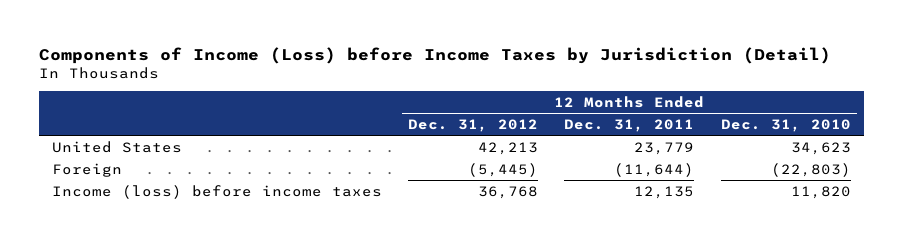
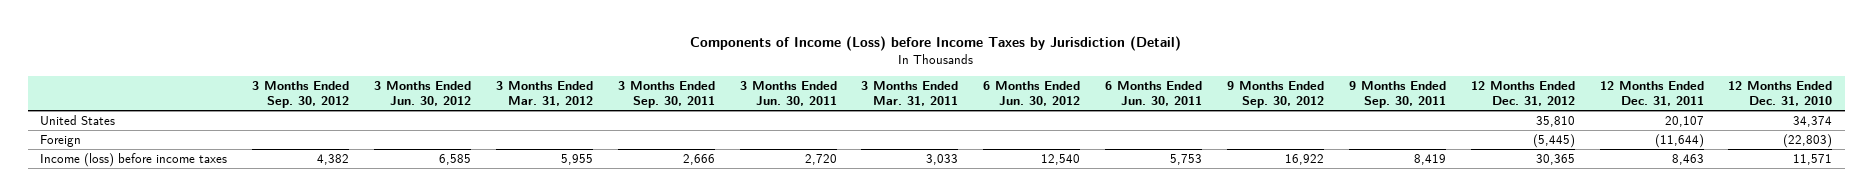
- | 12 Months Ended Dec. 31, 2012 | 12 Months Ended Dec. 31, 2011 | 12 Months Ended Dec. 31, 2010
+ | 3 Months Ended Sep. 30, 2012 | 3 Months Ended Jun. 30, 2012 | 3 Months Ended Mar. 31, 2012 | 3 Months Ended Sep. 30, 2011 | 3 Months Ended Jun. 30, 2011 | 3 Months Ended Mar. 31, 2011 | 6 Months Ended Jun. 30, 2012 | 6 Months Ended Jun. 30, 2011 | 9 Months Ended Sep. 30, 2012 | 9 Months Ended Sep. 30, 2011 | 12 Months Ended Dec. 31, 2012 | 12 Months Ended Dec. 31, 2011 | 12 Months Ended Dec. 31, 2010
- United States | 42,213 | 23,779 | 34,623
+ United States | | | | | | | | | | | 35,810 | 20,107 | 34,374
- Income (loss) before income taxes | 36,768 | 12,135 | 11,820
+ Income (loss) before income taxes | 4,382 | 6,585 | 5,955 | 2,666 | 2,720 | 3,033 | 12,540 | 5,753 | 16,922 | 8,419 | 30,365 | 8,463 | 11,571

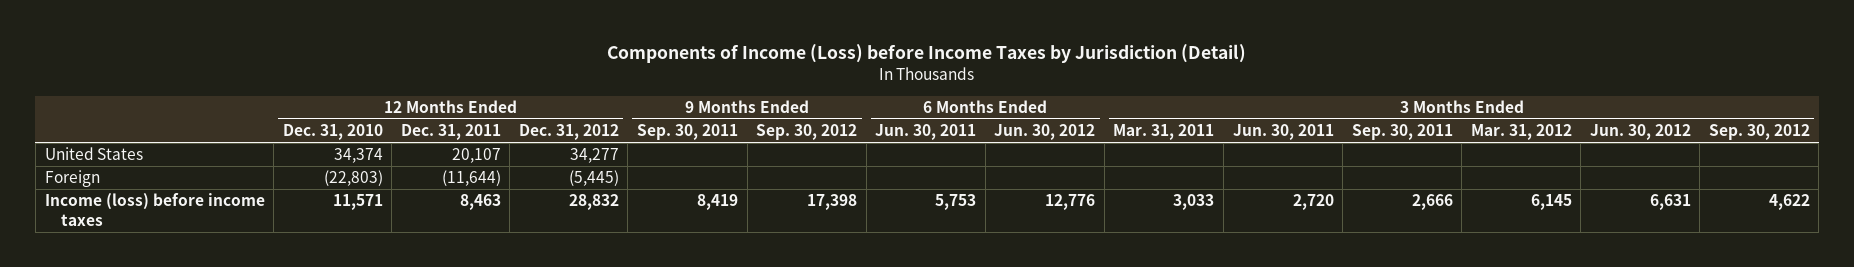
- | 3 Months Ended Sep. 30, 2012 | 3 Months Ended Jun. 30, 2012 | 3 Months Ended Mar. 31, 2012 | 3 Months Ended Sep. 30, 2011 | 3 Months Ended Jun. 30, 2011 | 3 Months Ended Mar. 31, 2011 | 6 Months Ended Jun. 30, 2012 | 6 Months Ended Jun. 30, 2011 | 9 Months Ended Sep. 30, 2012 | 9 Months Ended Sep. 30, 2011 | 12 Months Ended Dec. 31, 2012 | 12 Months Ended Dec. 31, 2011 | 12 Months Ended Dec. 31, 2010
+ | 12 Months Ended Dec. 31, 2010 | 12 Months Ended Dec. 31, 2011 | 12 Months Ended Dec. 31, 2012 | 9 Months Ended Sep. 30, 2011 | 9 Months Ended Sep. 30, 2012 | 6 Months Ended Jun. 30, 2011 | 6 Months Ended Jun. 30, 2012 | 3 Months Ended Mar. 31, 2011 | 3 Months Ended Jun. 30, 2011 | 3 Months Ended Sep. 30, 2011 | 3 Months Ended Mar. 31, 2012 | 3 Months Ended Jun. 30, 2012 | 3 Months Ended Sep. 30, 2012
- United States | | | | | | | | | | | 35,810 | 20,107 | 34,374
+ United States | 34,374 | 20,107 | 34,277 | | | | | | | | | |
- Income (loss) before income taxes | 4,382 | 6,585 | 5,955 | 2,666 | 2,720 | 3,033 | 12,540 | 5,753 | 16,922 | 8,419 | 30,365 | 8,463 | 11,571
+ Income (loss) before income taxes | 11,571 | 8,463 | 28,832 | 8,419 | 17,398 | 5,753 | 12,776 | 3,033 | 2,720 | 2,666 | 6,145 | 6,631 | 4,622

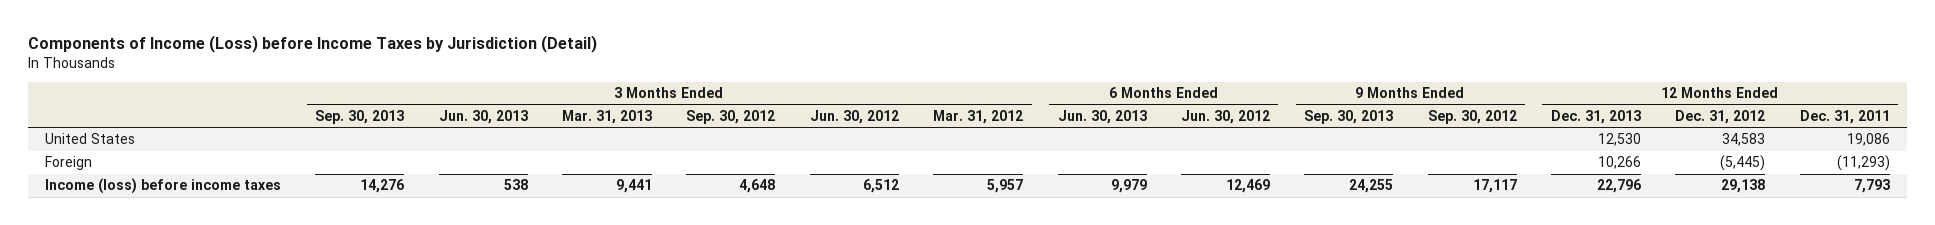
- | 12 Months Ended Dec. 31, 2010 | 12 Months Ended Dec. 31, 2011 | 12 Months Ended Dec. 31, 2012 | 9 Months Ended Sep. 30, 2011 | 9 Months Ended Sep. 30, 2012 | 6 Months Ended Jun. 30, 2011 | 6 Months Ended Jun. 30, 2012 | 3 Months Ended Mar. 31, 2011 | 3 Months Ended Jun. 30, 2011 | 3 Months Ended Sep. 30, 2011 | 3 Months Ended Mar. 31, 2012 | 3 Months Ended Jun. 30, 2012 | 3 Months Ended Sep. 30, 2012
+ | 3 Months Ended Sep. 30, 2013 | 3 Months Ended Jun. 30, 2013 | 3 Months Ended Mar. 31, 2013 | 3 Months Ended Sep. 30, 2012 | 3 Months Ended Jun. 30, 2012 | 3 Months Ended Mar. 31, 2012 | 6 Months Ended Jun. 30, 2013 | 6 Months Ended Jun. 30, 2012 | 9 Months Ended Sep. 30, 2013 | 9 Months Ended Sep. 30, 2012 | 12 Months Ended Dec. 31, 2013 | 12 Months Ended Dec. 31, 2012 | 12 Months Ended Dec. 31, 2011
- United States | 34,374 | 20,107 | 34,277 | | | | | | | | | |
- Foreign | (22,803) | (11,644) | (5,445) | | | | | | | | | |
- Income (loss) before income taxes | 11,571 | 8,463 | 28,832 | 8,419 | 17,398 | 5,753 | 12,776 | 3,033 | 2,720 | 2,666 | 6,145 | 6,631 | 4,622
+ United States | | | | | | | | | | | 12,530 | 34,583 | 19,086
+ Foreign | | | | | | | | | | | 10,266 | (5,445) | (11,293)
+ Income (loss) before income taxes | 14,276 | 538 | 9,441 | 4,648 | 6,512 | 5,957 | 9,979 | 12,469 | 24,255 | 17,117 | 22,796 | 29,138 | 7,793

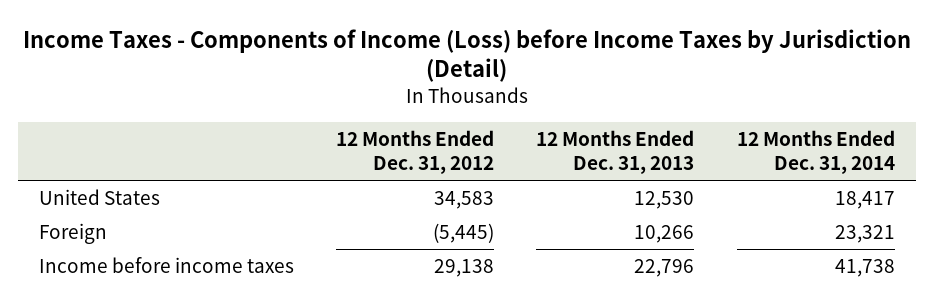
- Components of Income (Loss) before Income Taxes by Jurisdiction (Detail)
+ Income Taxes - Components of Income (Loss) before Income Taxes by Jurisdiction (Detail)
- | 3 Months Ended Sep. 30, 2013 | 3 Months Ended Jun. 30, 2013 | 3 Months Ended Mar. 31, 2013 | 3 Months Ended Sep. 30, 2012 | 3 Months Ended Jun. 30, 2012 | 3 Months Ended Mar. 31, 2012 | 6 Months Ended Jun. 30, 2013 | 6 Months Ended Jun. 30, 2012 | 9 Months Ended Sep. 30, 2013 | 9 Months Ended Sep. 30, 2012 | 12 Months Ended Dec. 31, 2013 | 12 Months Ended Dec. 31, 2012 | 12 Months Ended Dec. 31, 2011
+ | 12 Months Ended Dec. 31, 2012 | 12 Months Ended Dec. 31, 2013 | 12 Months Ended Dec. 31, 2014
- Income (loss) before income taxes | 14,276 | 538 | 9,441 | 4,648 | 6,512 | 5,957 | 9,979 | 12,469 | 24,255 | 17,117 | 22,796 | 29,138 | 7,793
+ Income before income taxes | 29,138 | 22,796 | 41,738

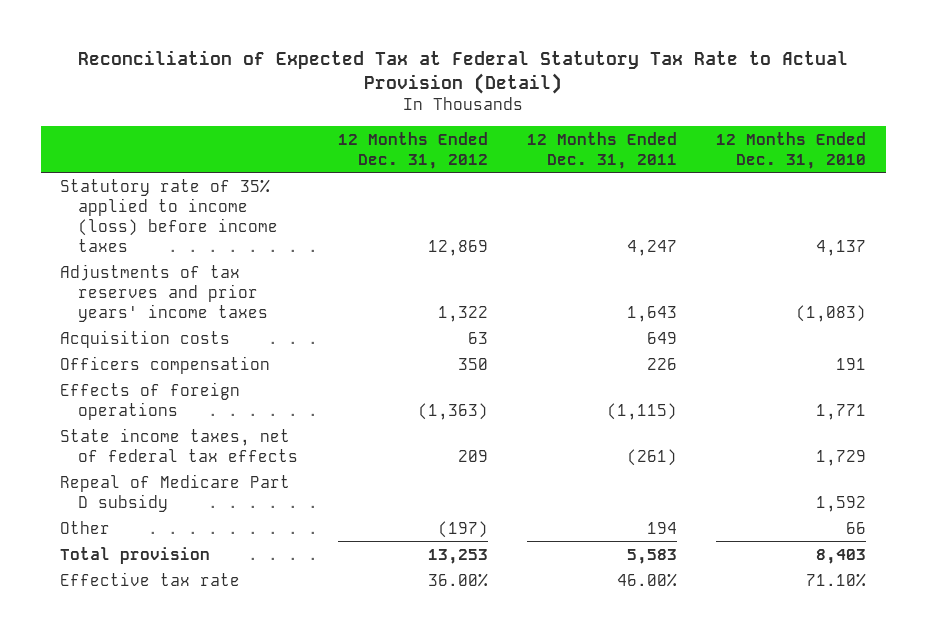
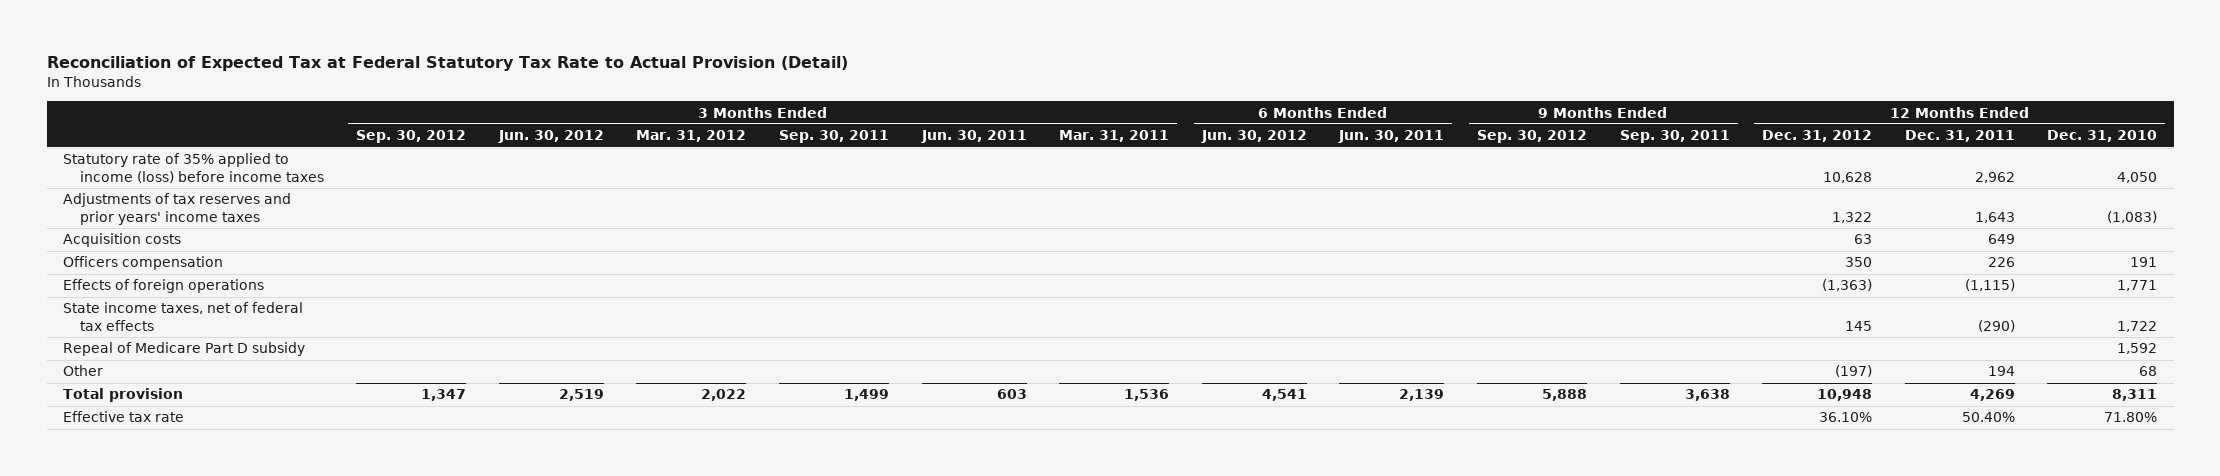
- | 12 Months Ended Dec. 31, 2012 | 12 Months Ended Dec. 31, 2011 | 12 Months Ended Dec. 31, 2010
+ | 3 Months Ended Sep. 30, 2012 | 3 Months Ended Jun. 30, 2012 | 3 Months Ended Mar. 31, 2012 | 3 Months Ended Sep. 30, 2011 | 3 Months Ended Jun. 30, 2011 | 3 Months Ended Mar. 31, 2011 | 6 Months Ended Jun. 30, 2012 | 6 Months Ended Jun. 30, 2011 | 9 Months Ended Sep. 30, 2012 | 9 Months Ended Sep. 30, 2011 | 12 Months Ended Dec. 31, 2012 | 12 Months Ended Dec. 31, 2011 | 12 Months Ended Dec. 31, 2010
- Statutory rate of 35% applied to income (loss) before income taxes | 12,869 | 4,247 | 4,137
+ Statutory rate of 35% applied to income (loss) before income taxes | | | | | | | | | | | 10,628 | 2,962 | 4,050
- State income taxes, net of federal tax effects | 209 | (261) | 1,729
+ State income taxes, net of federal tax effects | | | | | | | | | | | 145 | (290) | 1,722
- Other | (197) | 194 | 66
- Total provision | 13,253 | 5,583 | 8,403
- Effective tax rate | 36.00% | 46.00% | 71.10%
+ Other | | | | | | | | | | | (197) | 194 | 68
+ Total provision | 1,347 | 2,519 | 2,022 | 1,499 | 603 | 1,536 | 4,541 | 2,139 | 5,888 | 3,638 | 10,948 | 4,269 | 8,311
+ Effective tax rate | | | | | | | | | | | 36.10% | 50.40% | 71.80%

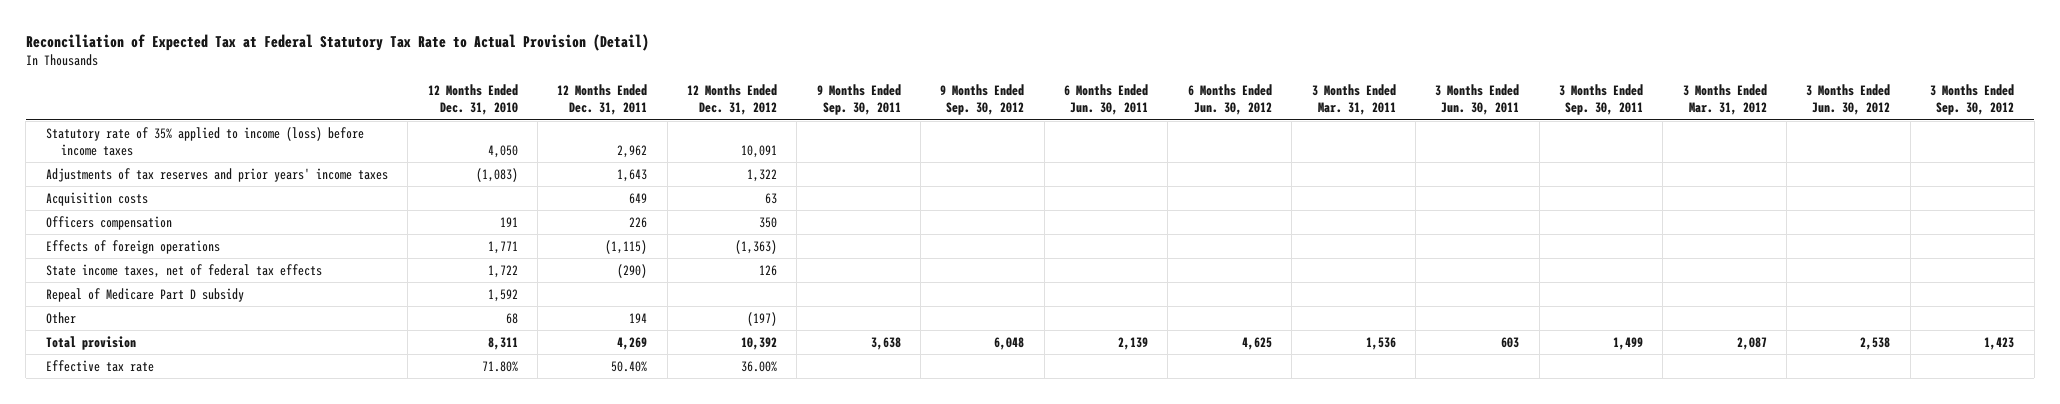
- | 3 Months Ended Sep. 30, 2012 | 3 Months Ended Jun. 30, 2012 | 3 Months Ended Mar. 31, 2012 | 3 Months Ended Sep. 30, 2011 | 3 Months Ended Jun. 30, 2011 | 3 Months Ended Mar. 31, 2011 | 6 Months Ended Jun. 30, 2012 | 6 Months Ended Jun. 30, 2011 | 9 Months Ended Sep. 30, 2012 | 9 Months Ended Sep. 30, 2011 | 12 Months Ended Dec. 31, 2012 | 12 Months Ended Dec. 31, 2011 | 12 Months Ended Dec. 31, 2010
+ | 12 Months Ended Dec. 31, 2010 | 12 Months Ended Dec. 31, 2011 | 12 Months Ended Dec. 31, 2012 | 9 Months Ended Sep. 30, 2011 | 9 Months Ended Sep. 30, 2012 | 6 Months Ended Jun. 30, 2011 | 6 Months Ended Jun. 30, 2012 | 3 Months Ended Mar. 31, 2011 | 3 Months Ended Jun. 30, 2011 | 3 Months Ended Sep. 30, 2011 | 3 Months Ended Mar. 31, 2012 | 3 Months Ended Jun. 30, 2012 | 3 Months Ended Sep. 30, 2012
- Statutory rate of 35% applied to income (loss) before income taxes | | | | | | | | | | | 10,628 | 2,962 | 4,050
+ Statutory rate of 35% applied to income (loss) before income taxes | 4,050 | 2,962 | 10,091 | | | | | | | | | |
- State income taxes, net of federal tax effects | | | | | | | | | | | 145 | (290) | 1,722
+ State income taxes, net of federal tax effects | 1,722 | (290) | 126 | | | | | | | | | |
- Total provision | 1,347 | 2,519 | 2,022 | 1,499 | 603 | 1,536 | 4,541 | 2,139 | 5,888 | 3,638 | 10,948 | 4,269 | 8,311
- Effective tax rate | | | | | | | | | | | 36.10% | 50.40% | 71.80%
+ Total provision | 8,311 | 4,269 | 10,392 | 3,638 | 6,048 | 2,139 | 4,625 | 1,536 | 603 | 1,499 | 2,087 | 2,538 | 1,423
+ Effective tax rate | 71.80% | 50.40% | 36.00% | | | | | | | | | |

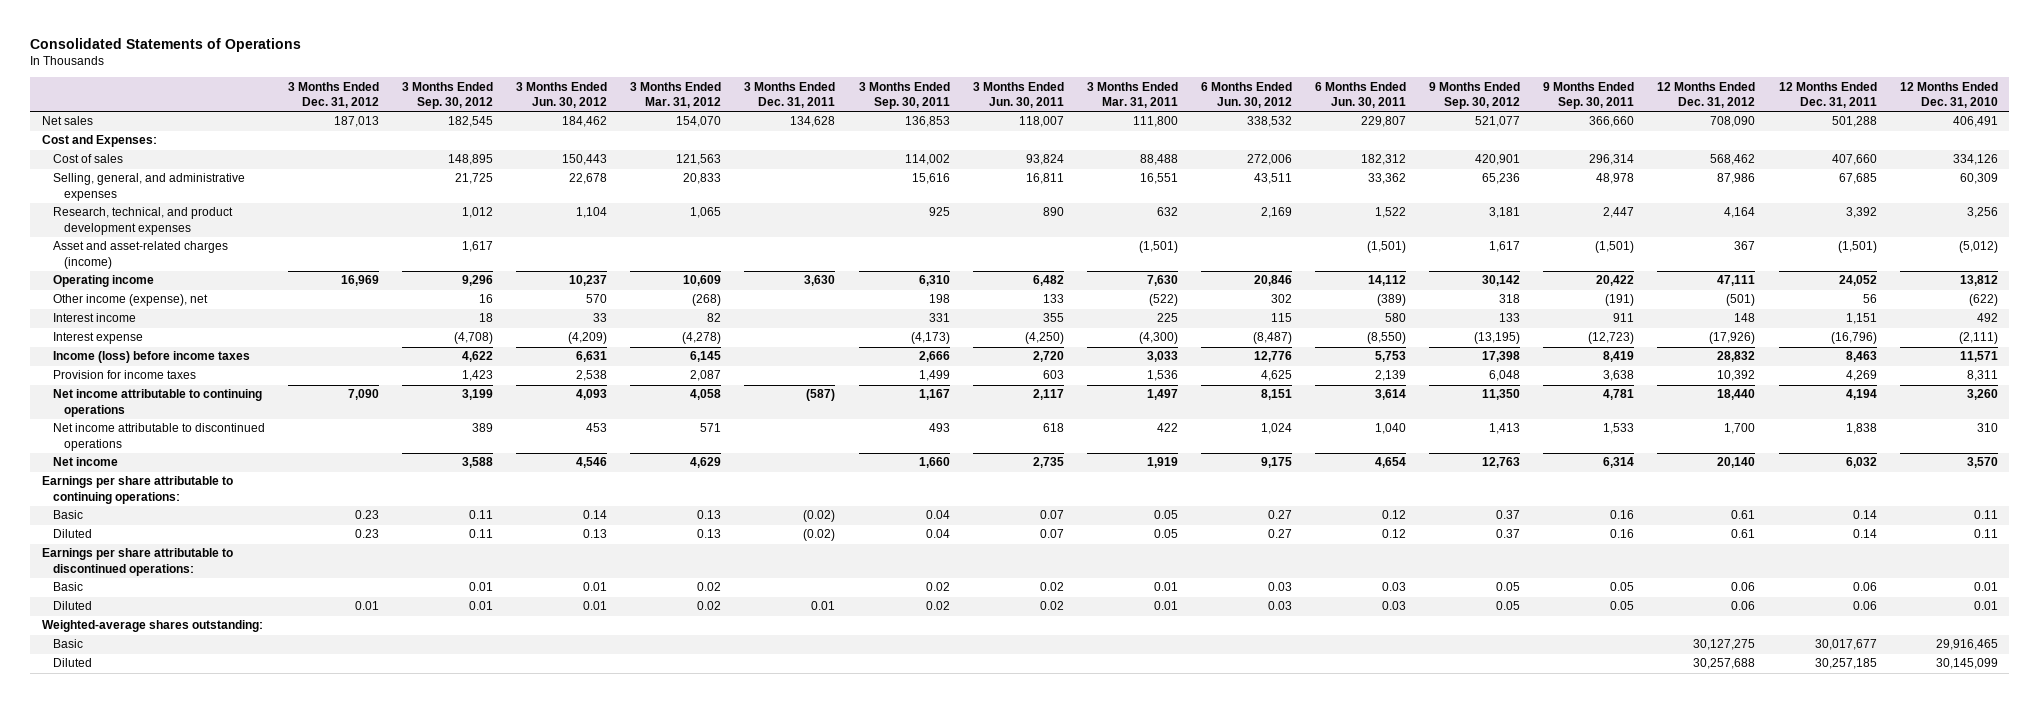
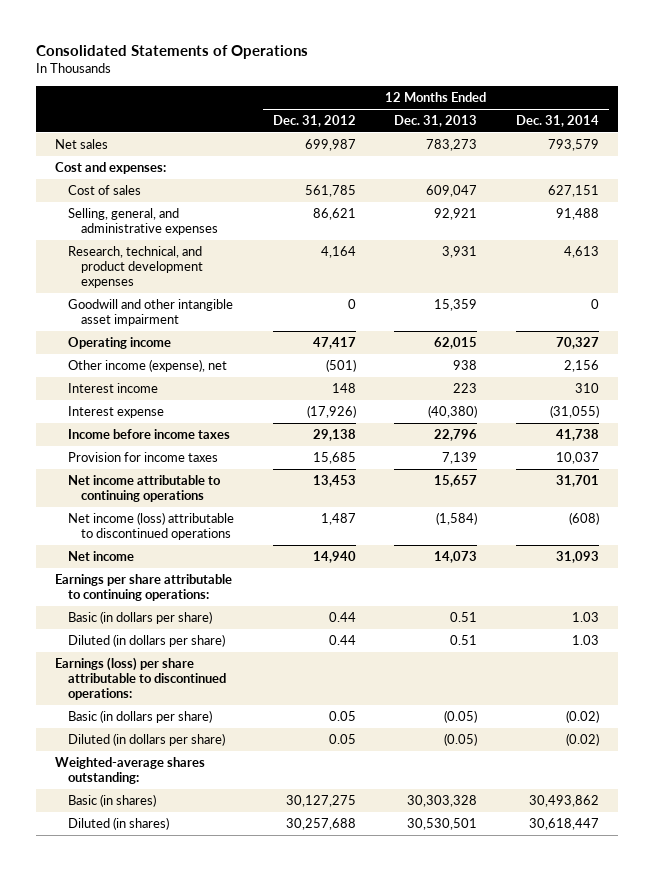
- | 3 Months Ended Dec. 31, 2012 | 3 Months Ended Sep. 30, 2012 | 3 Months Ended Jun. 30, 2012 | 3 Months Ended Mar. 31, 2012 | 3 Months Ended Dec. 31, 2011 | 3 Months Ended Sep. 30, 2011 | 3 Months Ended Jun. 30, 2011 | 3 Months Ended Mar. 31, 2011 | 6 Months Ended Jun. 30, 2012 | 6 Months Ended Jun. 30, 2011 | 9 Months Ended Sep. 30, 2012 | 9 Months Ended Sep. 30, 2011 | 12 Months Ended Dec. 31, 2012 | 12 Months Ended Dec. 31, 2011 | 12 Months Ended Dec. 31, 2010
+ | 12 Months Ended Dec. 31, 2012 | 12 Months Ended Dec. 31, 2013 | 12 Months Ended Dec. 31, 2014
- Net sales | 187,013 | 182,545 | 184,462 | 154,070 | 134,628 | 136,853 | 118,007 | 111,800 | 338,532 | 229,807 | 521,077 | 366,660 | 708,090 | 501,288 | 406,491
- Cost and Expenses:
- Cost of sales | | 148,895 | 150,443 | 121,563 | | 114,002 | 93,824 | 88,488 | 272,006 | 182,312 | 420,901 | 296,314 | 568,462 | 407,660 | 334,126
- Selling, general, and administrative expenses | | 21,725 | 22,678 | 20,833 | | 15,616 | 16,811 | 16,551 | 43,511 | 33,362 | 65,236 | 48,978 | 87,986 | 67,685 | 60,309
+ Net sales | 699,987 | 783,273 | 793,579
+ Cost and expenses:
+ Cost of sales | 561,785 | 609,047 | 627,151
+ Selling, general, and administrative expenses | 86,621 | 92,921 | 91,488
- Asset and asset-related charges (income) | | 1,617 | | | | | | (1,501) | | (1,501) | 1,617 | (1,501) | 367 | (1,501) | (5,012)
- Operating income | 16,969 | 9,296 | 10,237 | 10,609 | 3,630 | 6,310 | 6,482 | 7,630 | 20,846 | 14,112 | 30,142 | 20,422 | 47,111 | 24,052 | 13,812
+ Goodwill and other intangible asset impairment | 0 | 15,359 | 0
+ Operating income | 47,417 | 62,015 | 70,327
- Income (loss) before income taxes | | 4,622 | 6,631 | 6,145 | | 2,666 | 2,720 | 3,033 | 12,776 | 5,753 | 17,398 | 8,419 | 28,832 | 8,463 | 11,571
- Provision for income taxes | | 1,423 | 2,538 | 2,087 | | 1,499 | 603 | 1,536 | 4,625 | 2,139 | 6,048 | 3,638 | 10,392 | 4,269 | 8,311
- Net income attributable to continuing operations | 7,090 | 3,199 | 4,093 | 4,058 | (587) | 1,167 | 2,117 | 1,497 | 8,151 | 3,614 | 11,350 | 4,781 | 18,440 | 4,194 | 3,260
- Net income attributable to discontinued operations | | 389 | 453 | 571 | | 493 | 618 | 422 | 1,024 | 1,040 | 1,413 | 1,533 | 1,700 | 1,838 | 310
- Net income | | 3,588 | 4,546 | 4,629 | | 1,660 | 2,735 | 1,919 | 9,175 | 4,654 | 12,763 | 6,314 | 20,140 | 6,032 | 3,570
+ Income before income taxes | 29,138 | 22,796 | 41,738
+ Provision for income taxes | 15,685 | 7,139 | 10,037
+ Net income attributable to continuing operations | 13,453 | 15,657 | 31,701
+ Net income (loss) attributable to discontinued operations | 1,487 | (1,584) | (608)
+ Net income | 14,940 | 14,073 | 31,093
- Basic | 0.23 | 0.11 | 0.14 | 0.13 | (0.02) | 0.04 | 0.07 | 0.05 | 0.27 | 0.12 | 0.37 | 0.16 | 0.61 | 0.14 | 0.11
- Diluted | 0.23 | 0.11 | 0.13 | 0.13 | (0.02) | 0.04 | 0.07 | 0.05 | 0.27 | 0.12 | 0.37 | 0.16 | 0.61 | 0.14 | 0.11
- Earnings per share attributable to discontinued operations:
- Basic | | 0.01 | 0.01 | 0.02 | | 0.02 | 0.02 | 0.01 | 0.03 | 0.03 | 0.05 | 0.05 | 0.06 | 0.06 | 0.01
- Diluted | 0.01 | 0.01 | 0.01 | 0.02 | 0.01 | 0.02 | 0.02 | 0.01 | 0.03 | 0.03 | 0.05 | 0.05 | 0.06 | 0.06 | 0.01
+ Basic (in dollars per share) | 0.44 | 0.51 | 1.03
+ Diluted (in dollars per share) | 0.44 | 0.51 | 1.03
+ Earnings (loss) per share attributable to discontinued operations:
+ Basic (in dollars per share) | 0.05 | (0.05) | (0.02)
+ Diluted (in dollars per share) | 0.05 | (0.05) | (0.02)
- Basic | | | | | | | | | | | | | 30,127,275 | 30,017,677 | 29,916,465
- Diluted | | | | | | | | | | | | | 30,257,688 | 30,257,185 | 30,145,099
+ Basic (in shares) | 30,127,275 | 30,303,328 | 30,493,862
+ Diluted (in shares) | 30,257,688 | 30,530,501 | 30,618,447

